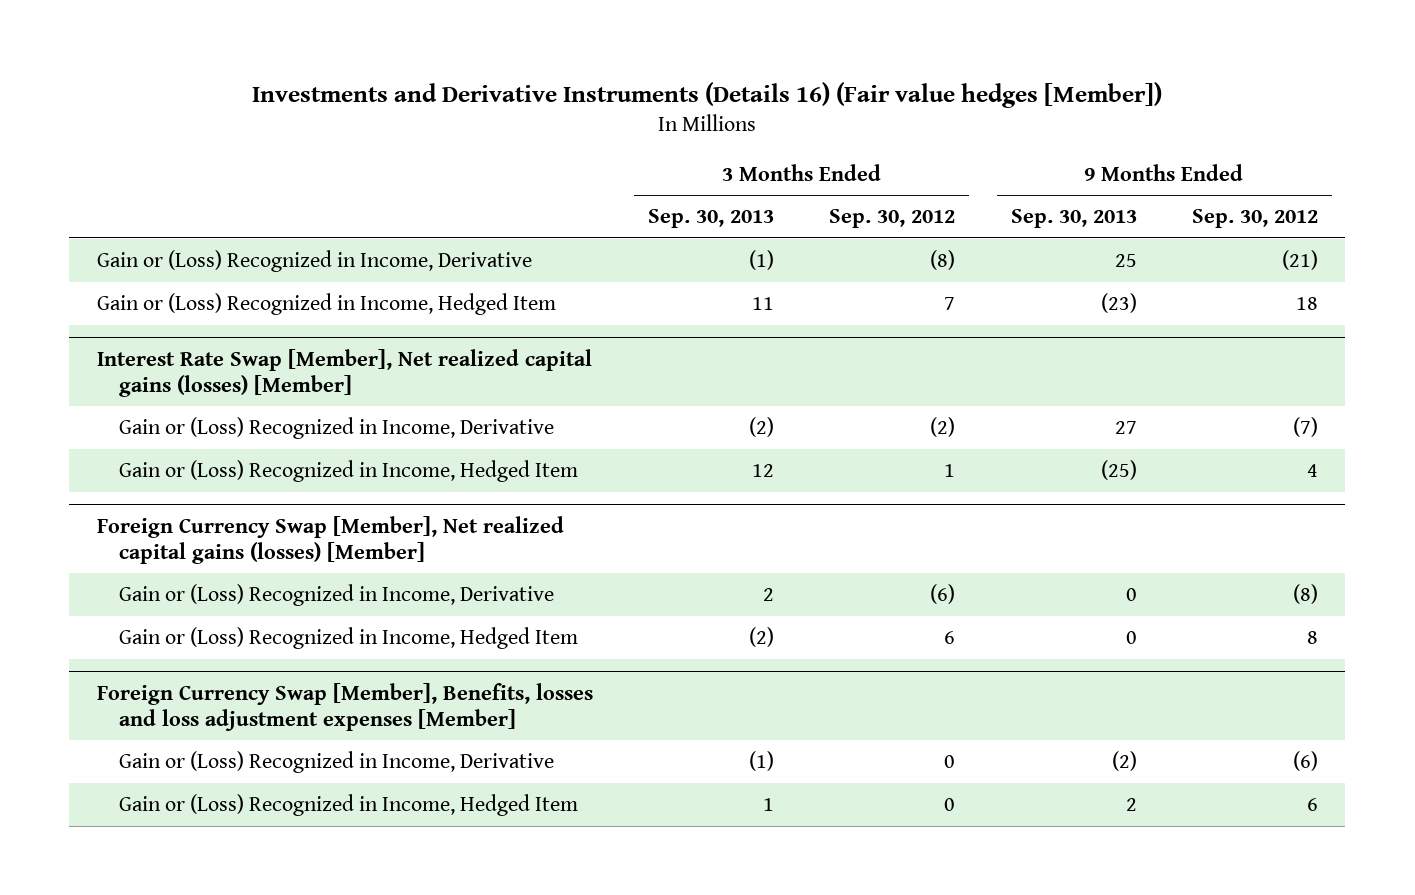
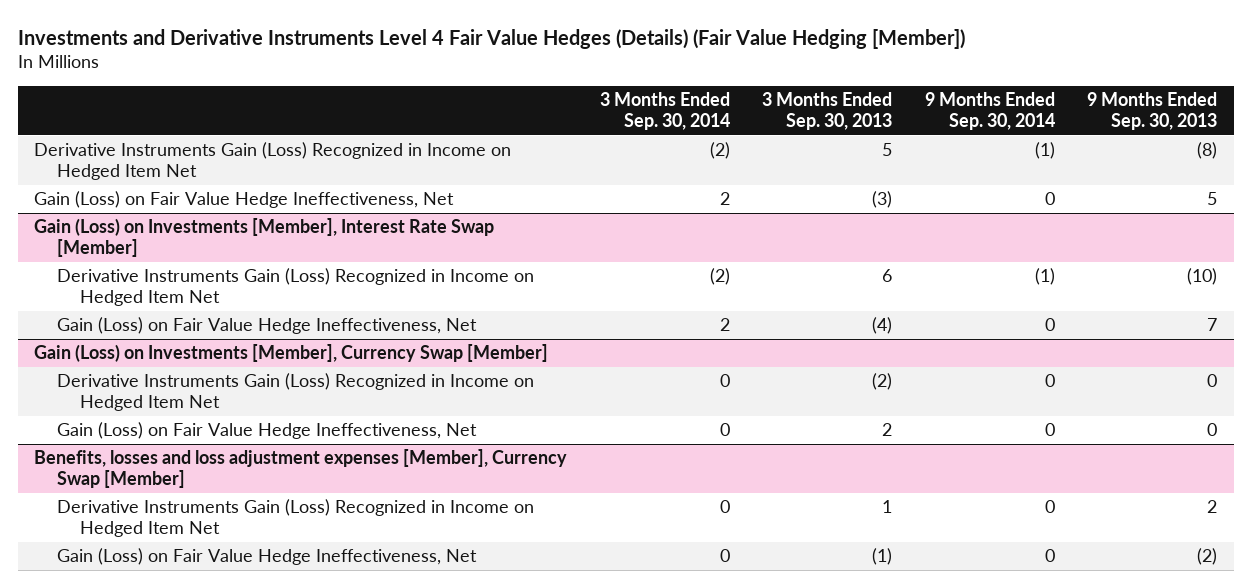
- Investments and Derivative Instruments (Details 16) (Fair value hedges [Member])
+ Investments and Derivative Instruments Level 4 Fair Value Hedges (Details) (Fair Value Hedging [Member])
- | 3 Months Ended Sep. 30, 2013 | 3 Months Ended Sep. 30, 2012 | 9 Months Ended Sep. 30, 2013 | 9 Months Ended Sep. 30, 2012
+ | 3 Months Ended Sep. 30, 2014 | 3 Months Ended Sep. 30, 2013 | 9 Months Ended Sep. 30, 2014 | 9 Months Ended Sep. 30, 2013
- Gain or (Loss) Recognized in Income, Derivative | (1) | (8) | 25 | (21)
- Gain or (Loss) Recognized in Income, Hedged Item | 11 | 7 | (23) | 18
- Interest Rate Swap [Member], Net realized capital gains (losses) [Member]
- Gain or (Loss) Recognized in Income, Derivative | (2) | (2) | 27 | (7)
- Gain or (Loss) Recognized in Income, Hedged Item | 12 | 1 | (25) | 4
- Foreign Currency Swap [Member], Net realized capital gains (losses) [Member]
- Gain or (Loss) Recognized in Income, Derivative | 2 | (6) | 0 | (8)
- Gain or (Loss) Recognized in Income, Hedged Item | (2) | 6 | 0 | 8
- Foreign Currency Swap [Member], Benefits, losses and loss adjustment expenses [Member]
- Gain or (Loss) Recognized in Income, Derivative | (1) | 0 | (2) | (6)
- Gain or (Loss) Recognized in Income, Hedged Item | 1 | 0 | 2 | 6
+ Derivative Instruments Gain (Loss) Recognized in Income on Hedged Item Net | (2) | 5 | (1) | (8)
+ Gain (Loss) on Fair Value Hedge Ineffectiveness, Net | 2 | (3) | 0 | 5
+ Gain (Loss) on Investments [Member], Interest Rate Swap [Member]
+ Derivative Instruments Gain (Loss) Recognized in Income on Hedged Item Net | (2) | 6 | (1) | (10)
+ Gain (Loss) on Fair Value Hedge Ineffectiveness, Net | 2 | (4) | 0 | 7
+ Gain (Loss) on Investments [Member], Currency Swap [Member]
+ Derivative Instruments Gain (Loss) Recognized in Income on Hedged Item Net | 0 | (2) | 0 | 0
+ Gain (Loss) on Fair Value Hedge Ineffectiveness, Net | 0 | 2 | 0 | 0
+ Benefits, losses and loss adjustment expenses [Member], Currency Swap [Member]
+ Derivative Instruments Gain (Loss) Recognized in Income on Hedged Item Net | 0 | 1 | 0 | 2
+ Gain (Loss) on Fair Value Hedge Ineffectiveness, Net | 0 | (1) | 0 | (2)

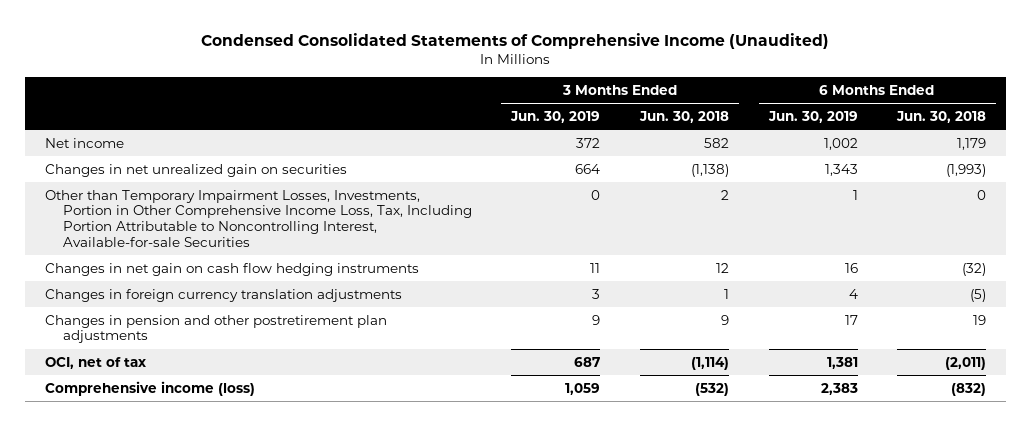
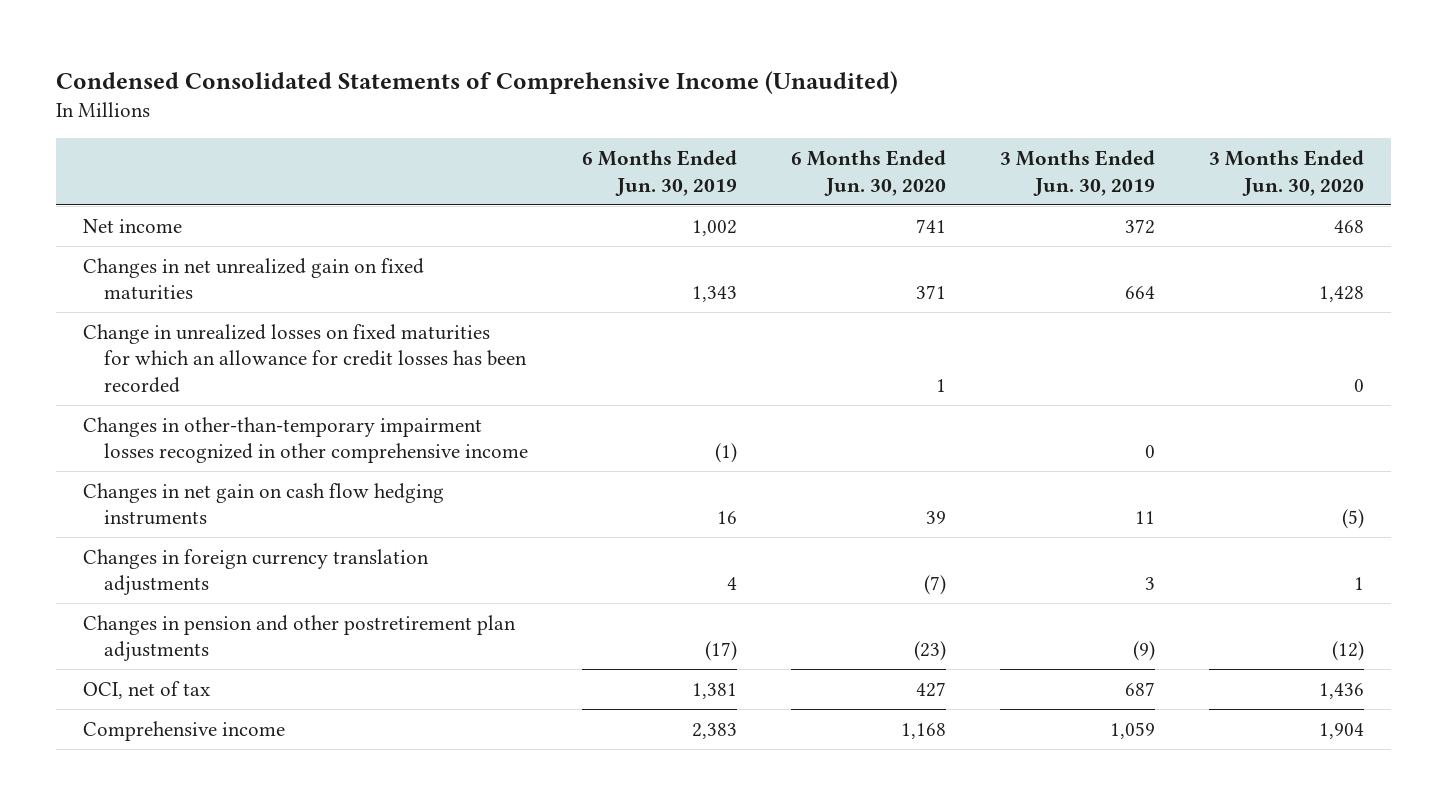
- | 3 Months Ended Jun. 30, 2019 | 3 Months Ended Jun. 30, 2018 | 6 Months Ended Jun. 30, 2019 | 6 Months Ended Jun. 30, 2018
+ | 6 Months Ended Jun. 30, 2019 | 6 Months Ended Jun. 30, 2020 | 3 Months Ended Jun. 30, 2019 | 3 Months Ended Jun. 30, 2020
- Changes in net unrealized gain on securities | 664 | (1,138) | 1,343 | (1,993)
- Other than Temporary Impairment Losses, Investments, Portion in Other Comprehensive Income Loss, Tax, Including Portion Attributable to Noncontrolling Interest, Available-for-sale Securities | 0 | 2 | 1 | 0
+ Changes in net unrealized gain on fixed maturities | 1,343 | 371 | 664 | 1,428
+ Change in unrealized losses on fixed maturities for which an allowance for credit losses has been recorded | | 1 | | 0
+ Changes in other-than-temporary impairment losses recognized in other comprehensive income | (1) | | 0 |
- Changes in pension and other postretirement plan adjustments | 9 | 9 | 17 | 19
+ Changes in pension and other postretirement plan adjustments | (17) | (23) | (9) | (12)
- Comprehensive income (loss) | 1,059 | (532) | 2,383 | (832)
+ Comprehensive income | 2,383 | 1,168 | 1,059 | 1,904

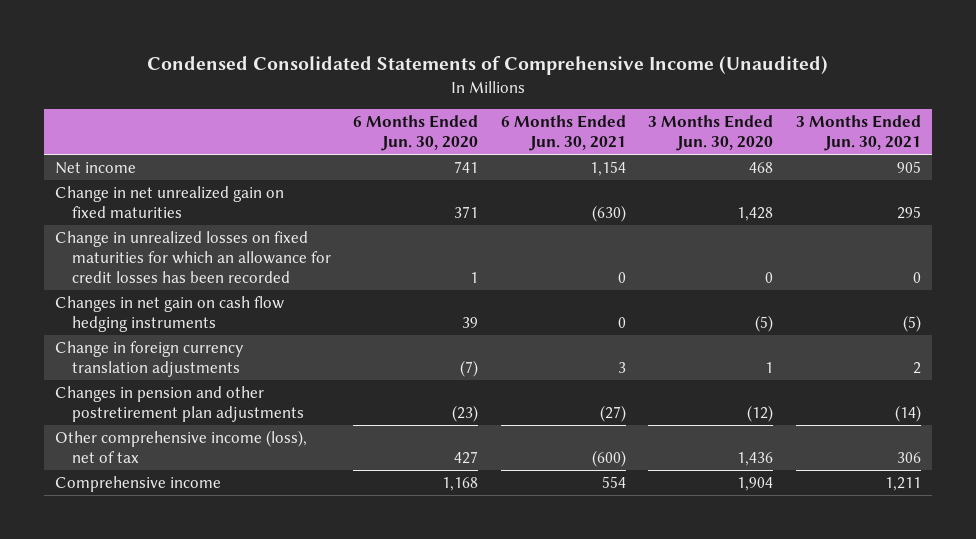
- | 6 Months Ended Jun. 30, 2019 | 6 Months Ended Jun. 30, 2020 | 3 Months Ended Jun. 30, 2019 | 3 Months Ended Jun. 30, 2020
+ | 6 Months Ended Jun. 30, 2020 | 6 Months Ended Jun. 30, 2021 | 3 Months Ended Jun. 30, 2020 | 3 Months Ended Jun. 30, 2021
- Changes in net unrealized gain on fixed maturities | 1,343 | 371 | 664 | 1,428
+ Change in net unrealized gain on fixed maturities | 371 | (630) | 1,428 | 295
- Changes in other-than-temporary impairment losses recognized in other comprehensive income | (1) | | 0 |
- Changes in foreign currency translation adjustments | 4 | (7) | 3 | 1
+ Change in foreign currency translation adjustments | (7) | 3 | 1 | 2
- OCI, net of tax | 1,381 | 427 | 687 | 1,436
+ Other comprehensive income (loss), net of tax | 427 | (600) | 1,436 | 306

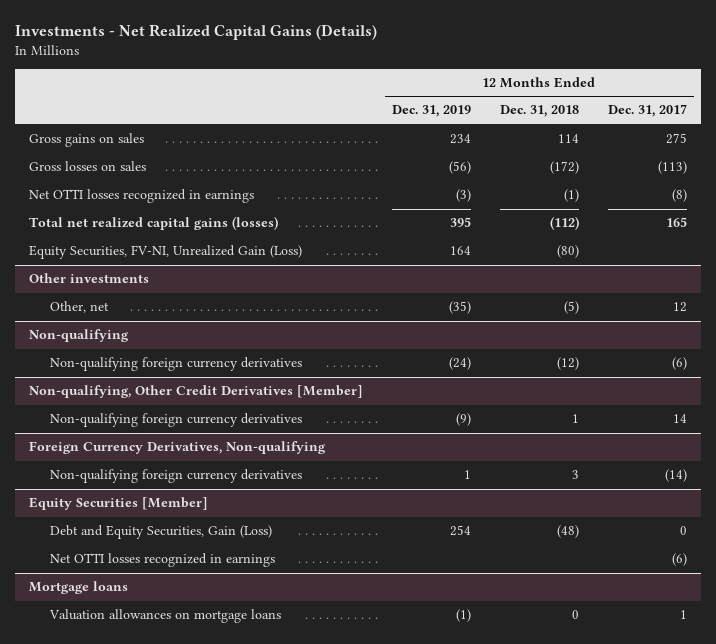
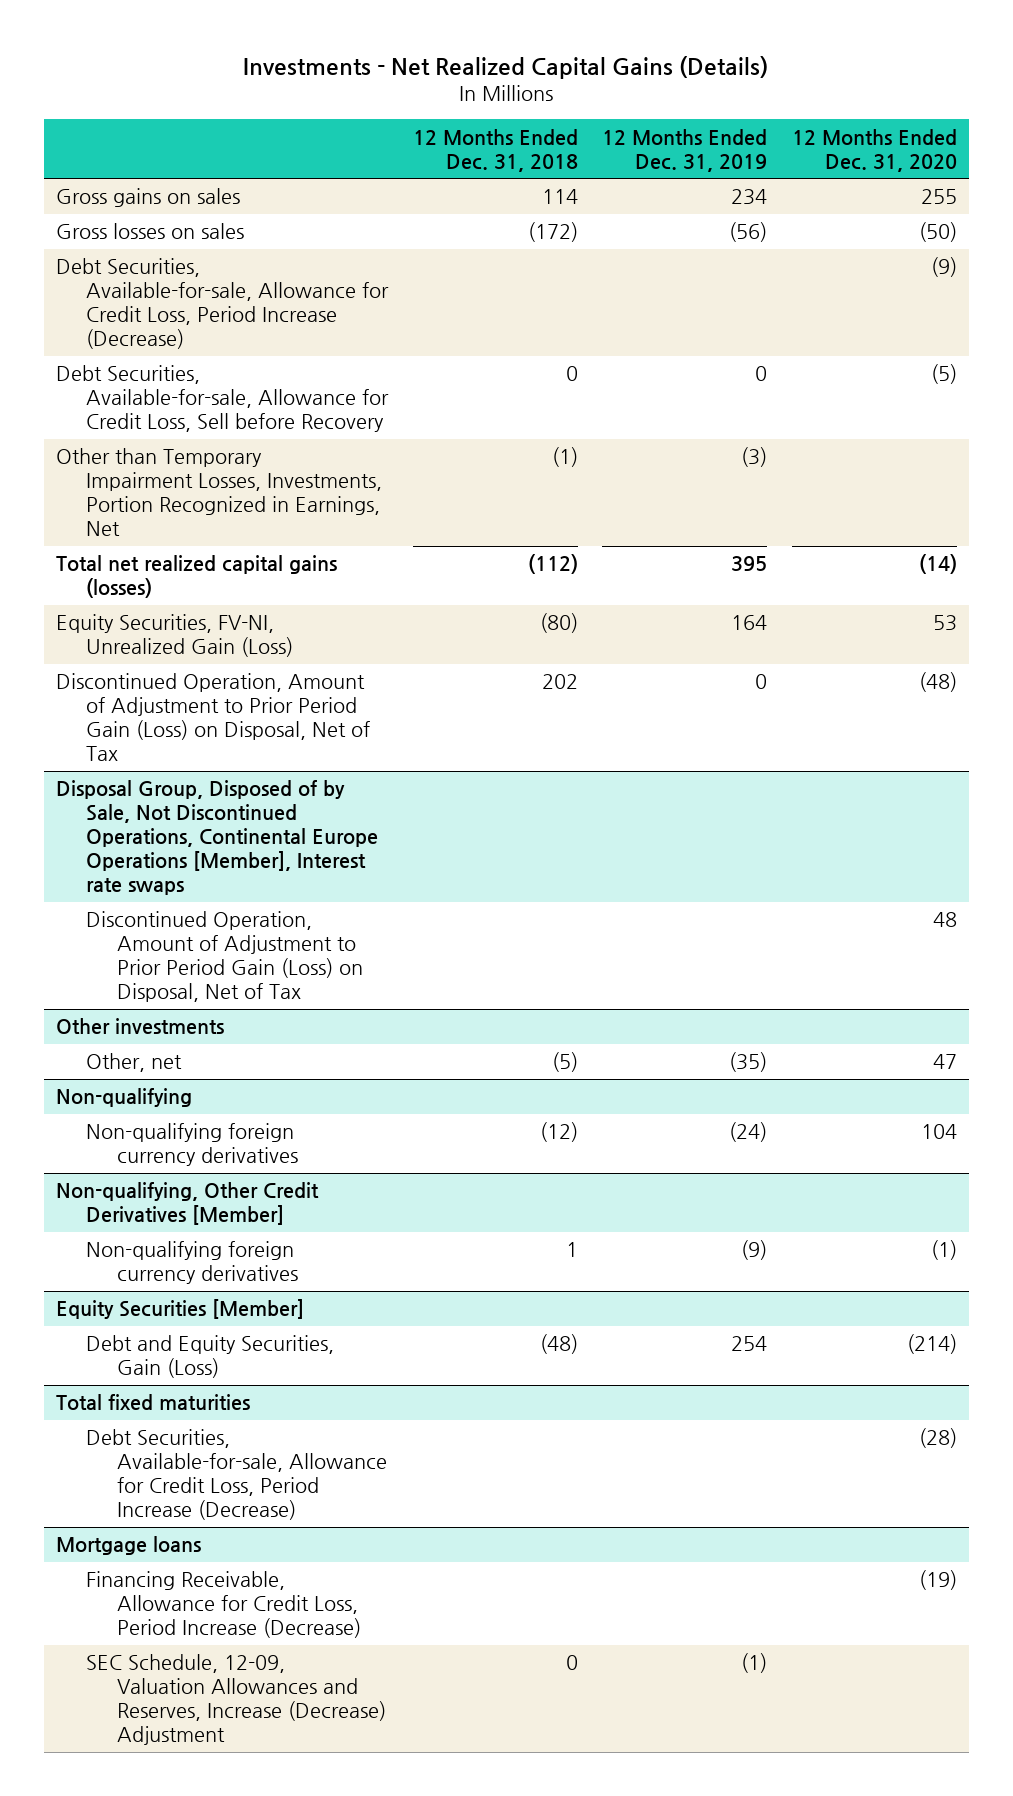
- | 12 Months Ended Dec. 31, 2019 | 12 Months Ended Dec. 31, 2018 | 12 Months Ended Dec. 31, 2017
+ | 12 Months Ended Dec. 31, 2018 | 12 Months Ended Dec. 31, 2019 | 12 Months Ended Dec. 31, 2020
- Net OTTI losses recognized in earnings | (3) | (1) | (8)
+ Debt Securities, Available-for-sale, Allowance for Credit Loss, Period Increase (Decrease) | | | (9)
+ Debt Securities, Available-for-sale, Allowance for Credit Loss, Sell before Recovery | 0 | 0 | (5)
+ Other than Temporary Impairment Losses, Investments, Portion Recognized in Earnings, Net | (1) | (3) |
+ Discontinued Operation, Amount of Adjustment to Prior Period Gain (Loss) on Disposal, Net of Tax | 202 | 0 | (48)
+ Disposal Group, Disposed of by Sale, Not Discontinued Operations, Continental Europe Operations [Member], Interest rate swaps
+ Discontinued Operation, Amount of Adjustment to Prior Period Gain (Loss) on Disposal, Net of Tax | | | 48
- Foreign Currency Derivatives, Non-qualifying
- Non-qualifying foreign currency derivatives | 1 | 3 | (14)
@ Equity Securities [Member]
- Net OTTI losses recognized in earnings | | | (6)
+ Total fixed maturities
+ Debt Securities, Available-for-sale, Allowance for Credit Loss, Period Increase (Decrease) | | | (28)
@ Mortgage loans
- Valuation allowances on mortgage loans | (1) | 0 | 1
+ Financing Receivable, Allowance for Credit Loss, Period Increase (Decrease) | | | (19)
+ SEC Schedule, 12-09, Valuation Allowances and Reserves, Increase (Decrease) Adjustment | 0 | (1) |

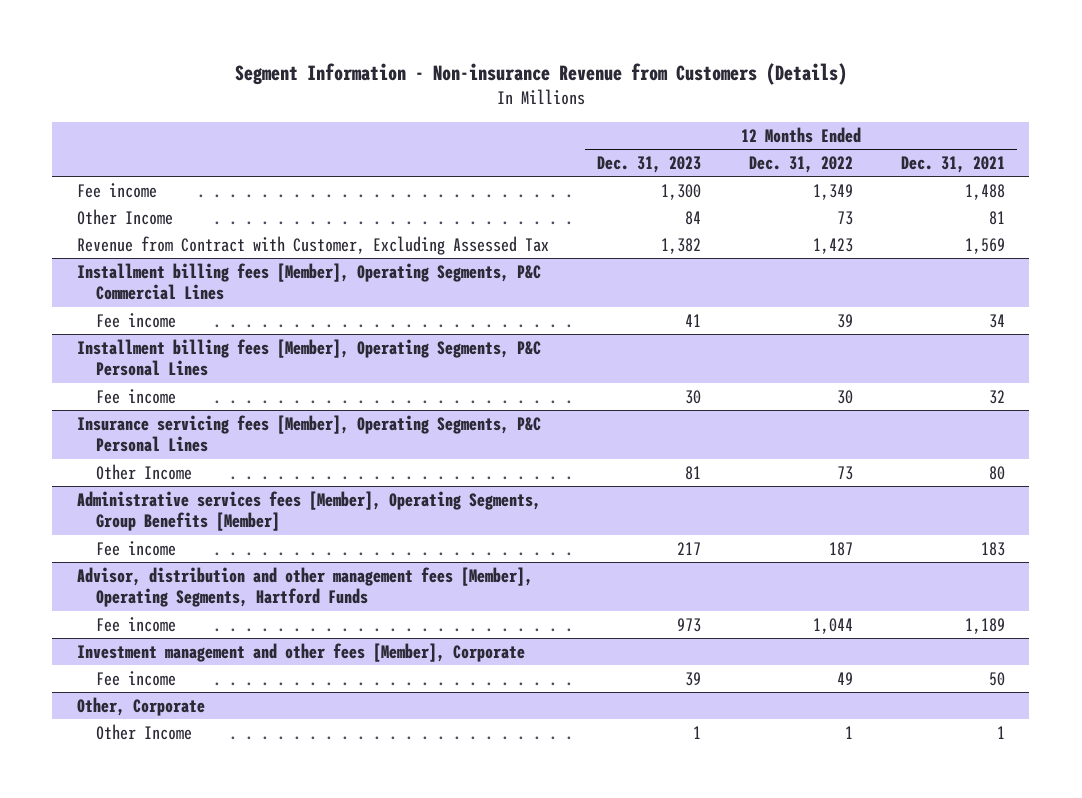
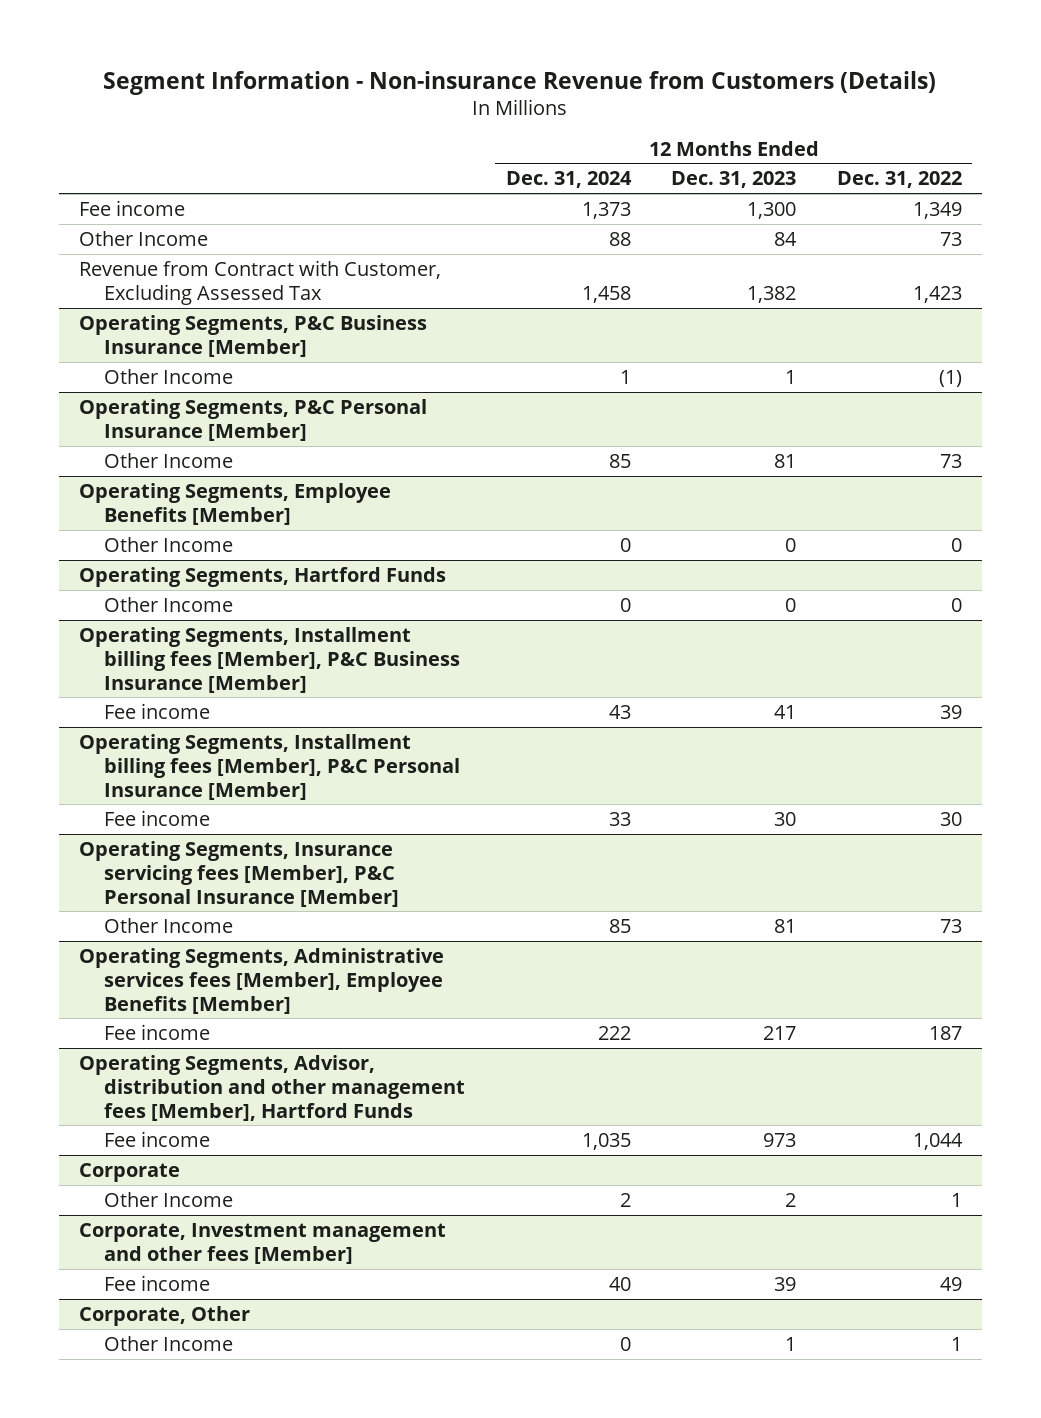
- | 12 Months Ended Dec. 31, 2023 | 12 Months Ended Dec. 31, 2022 | 12 Months Ended Dec. 31, 2021
+ | 12 Months Ended Dec. 31, 2024 | 12 Months Ended Dec. 31, 2023 | 12 Months Ended Dec. 31, 2022
- Installment billing fees [Member], Operating Segments, P&C Commercial Lines
+ Operating Segments, P&C Business Insurance [Member]
+ Other Income | 1 | 1 | (1)
+ Operating Segments, P&C Personal Insurance [Member]
+ Other Income | 85 | 81 | 73
+ Operating Segments, Employee Benefits [Member]
+ Other Income | 0 | 0 | 0
+ Operating Segments, Hartford Funds
+ Other Income | 0 | 0 | 0
+ Operating Segments, Installment billing fees [Member], P&C Business Insurance [Member]
- Installment billing fees [Member], Operating Segments, P&C Personal Lines
+ Operating Segments, Installment billing fees [Member], P&C Personal Insurance [Member]
- Insurance servicing fees [Member], Operating Segments, P&C Personal Lines
+ Operating Segments, Insurance servicing fees [Member], P&C Personal Insurance [Member]
- Administrative services fees [Member], Operating Segments, Group Benefits [Member]
+ Operating Segments, Administrative services fees [Member], Employee Benefits [Member]
- Advisor, distribution and other management fees [Member], Operating Segments, Hartford Funds
+ Operating Segments, Advisor, distribution and other management fees [Member], Hartford Funds
- Investment management and other fees [Member], Corporate
+ Corporate
+ Other Income | 2 | 2 | 1
+ Corporate, Investment management and other fees [Member]
- Other, Corporate
+ Corporate, Other

